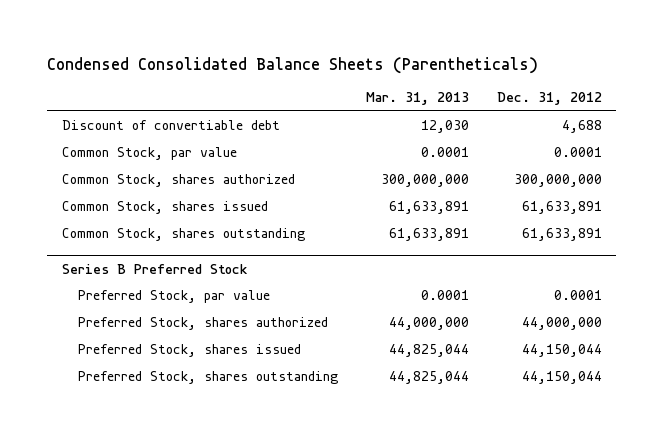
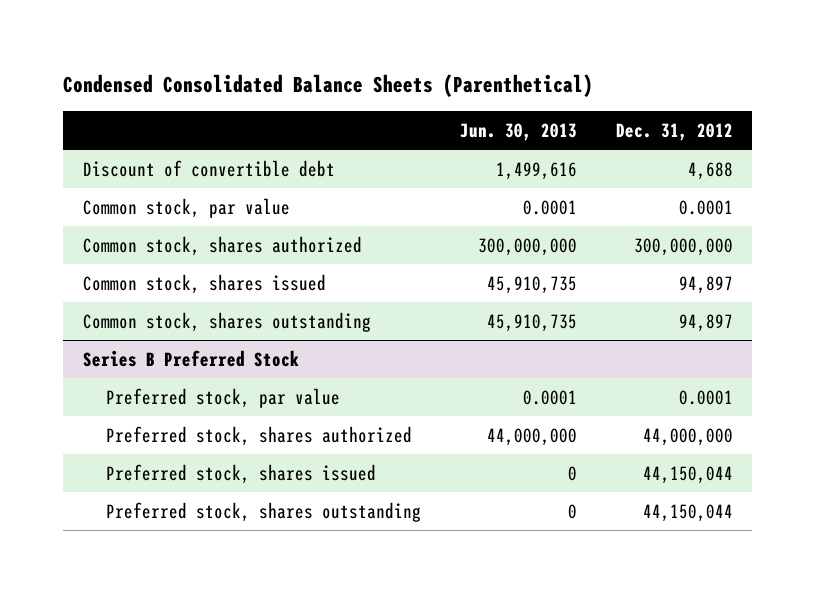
- Condensed Consolidated Balance Sheets (Parentheticals)
+ Condensed Consolidated Balance Sheets (Parenthetical)
- | Mar. 31, 2013 | Dec. 31, 2012
+ | Jun. 30, 2013 | Dec. 31, 2012
- Discount of convertiable debt | 12,030 | 4,688
- Common Stock, par value | 0.0001 | 0.0001
- Common Stock, shares authorized | 300,000,000 | 300,000,000
- Common Stock, shares issued | 61,633,891 | 61,633,891
- Common Stock, shares outstanding | 61,633,891 | 61,633,891
+ Discount of convertible debt | 1,499,616 | 4,688
+ Common stock, par value | 0.0001 | 0.0001
+ Common stock, shares authorized | 300,000,000 | 300,000,000
+ Common stock, shares issued | 45,910,735 | 94,897
+ Common stock, shares outstanding | 45,910,735 | 94,897
@ Series B Preferred Stock
- Preferred Stock, par value | 0.0001 | 0.0001
- Preferred Stock, shares authorized | 44,000,000 | 44,000,000
- Preferred Stock, shares issued | 44,825,044 | 44,150,044
- Preferred Stock, shares outstanding | 44,825,044 | 44,150,044
+ Preferred stock, par value | 0.0001 | 0.0001
+ Preferred stock, shares authorized | 44,000,000 | 44,000,000
+ Preferred stock, shares issued | 0 | 44,150,044
+ Preferred stock, shares outstanding | 0 | 44,150,044

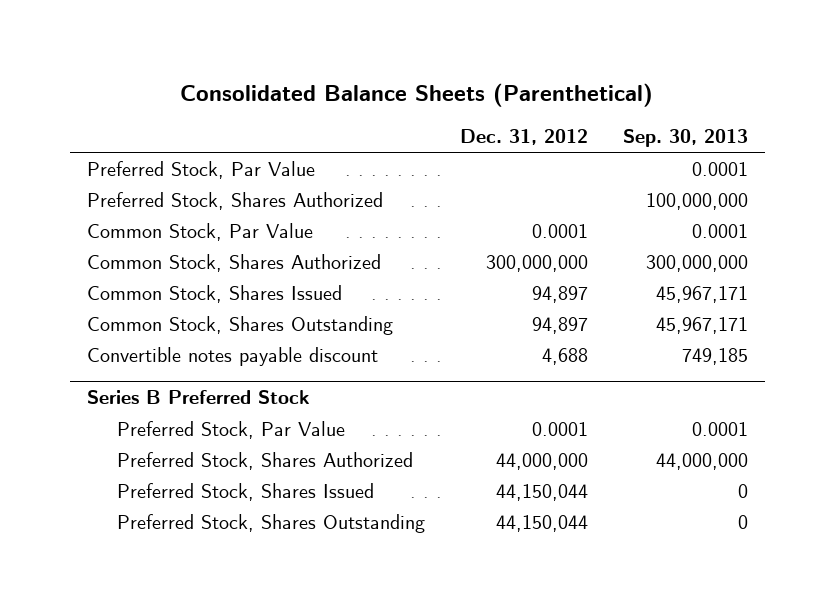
- Condensed Consolidated Balance Sheets (Parenthetical)
+ Consolidated Balance Sheets (Parenthetical)
- | Jun. 30, 2013 | Dec. 31, 2012
+ | Dec. 31, 2012 | Sep. 30, 2013
- Discount of convertible debt | 1,499,616 | 4,688
- Common stock, par value | 0.0001 | 0.0001
- Common stock, shares authorized | 300,000,000 | 300,000,000
- Common stock, shares issued | 45,910,735 | 94,897
- Common stock, shares outstanding | 45,910,735 | 94,897
+ Preferred Stock, Par Value | | 0.0001
+ Preferred Stock, Shares Authorized | | 100,000,000
+ Common Stock, Par Value | 0.0001 | 0.0001
+ Common Stock, Shares Authorized | 300,000,000 | 300,000,000
+ Common Stock, Shares Issued | 94,897 | 45,967,171
+ Common Stock, Shares Outstanding | 94,897 | 45,967,171
+ Convertible notes payable discount | 4,688 | 749,185
@ Series B Preferred Stock
- Preferred stock, par value | 0.0001 | 0.0001
- Preferred stock, shares authorized | 44,000,000 | 44,000,000
- Preferred stock, shares issued | 0 | 44,150,044
- Preferred stock, shares outstanding | 0 | 44,150,044
+ Preferred Stock, Par Value | 0.0001 | 0.0001
+ Preferred Stock, Shares Authorized | 44,000,000 | 44,000,000
+ Preferred Stock, Shares Issued | 44,150,044 | 0
+ Preferred Stock, Shares Outstanding | 44,150,044 | 0

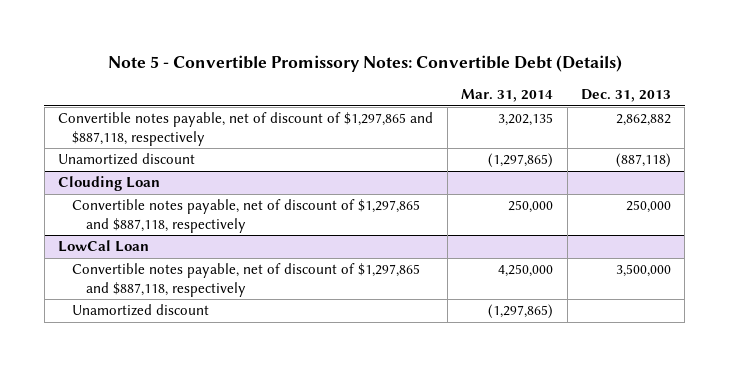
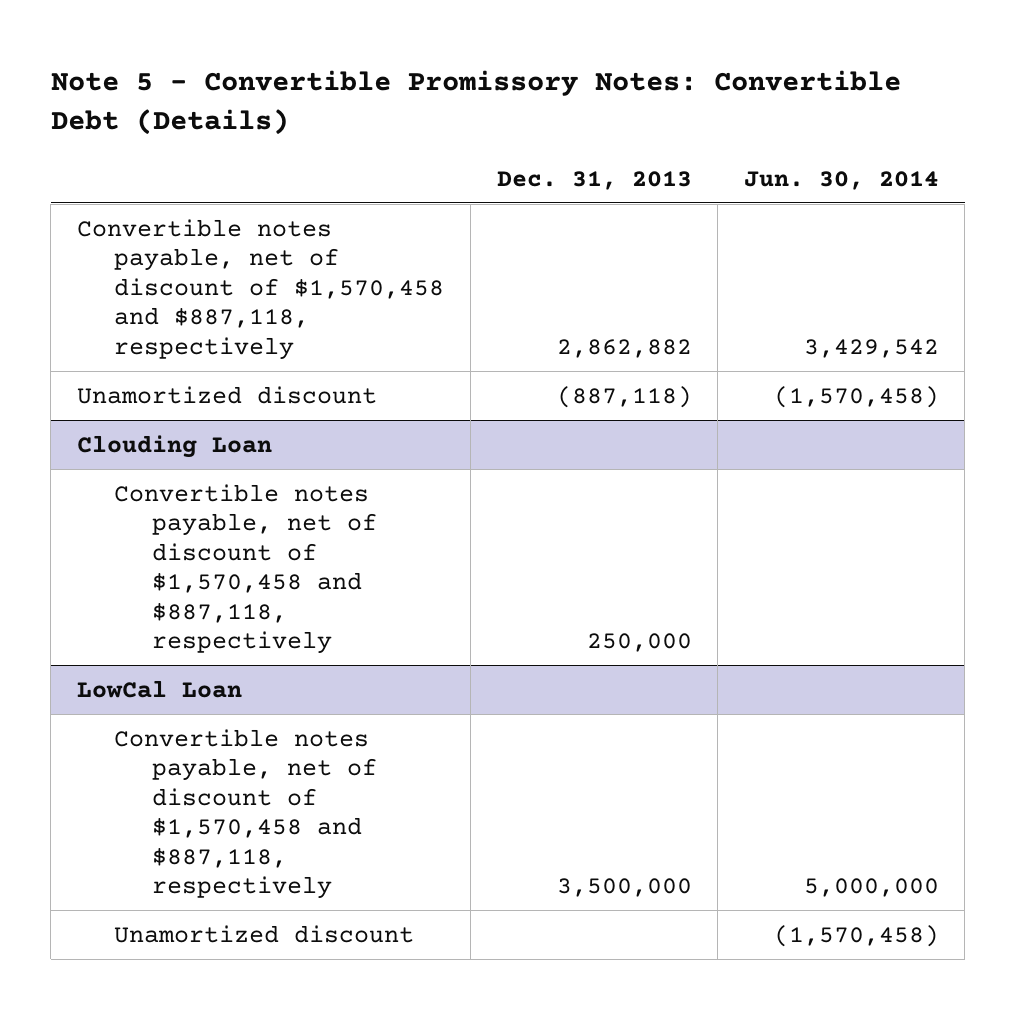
- | Mar. 31, 2014 | Dec. 31, 2013
+ | Dec. 31, 2013 | Jun. 30, 2014
- Convertible notes payable, net of discount of $1,297,865 and $887,118, respectively | 3,202,135 | 2,862,882
+ Convertible notes payable, net of discount of $1,570,458 and $887,118, respectively | 2,862,882 | 3,429,542
@ Clouding Loan
- Convertible notes payable, net of discount of $1,297,865 and $887,118, respectively | 250,000 | 250,000
+ Convertible notes payable, net of discount of $1,570,458 and $887,118, respectively | 250,000 |
@ LowCal Loan
- Convertible notes payable, net of discount of $1,297,865 and $887,118, respectively | 4,250,000 | 3,500,000
+ Convertible notes payable, net of discount of $1,570,458 and $887,118, respectively | 3,500,000 | 5,000,000

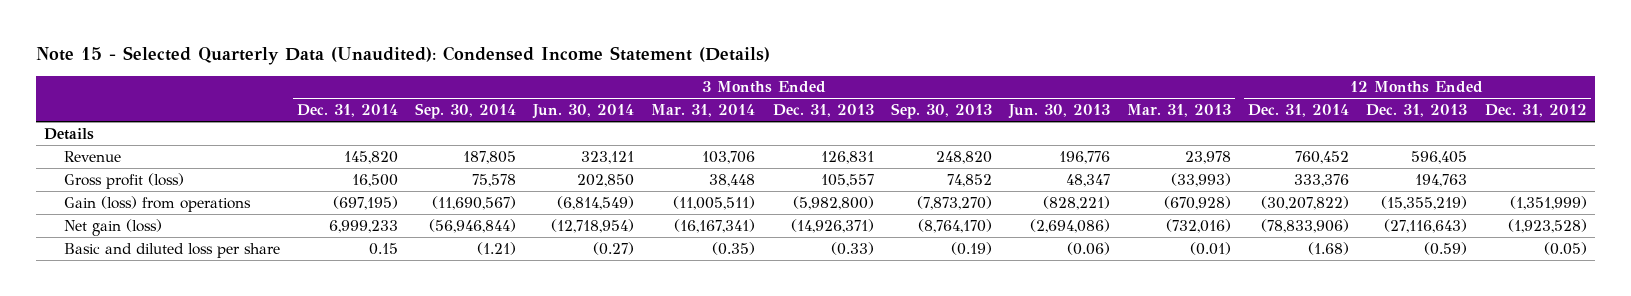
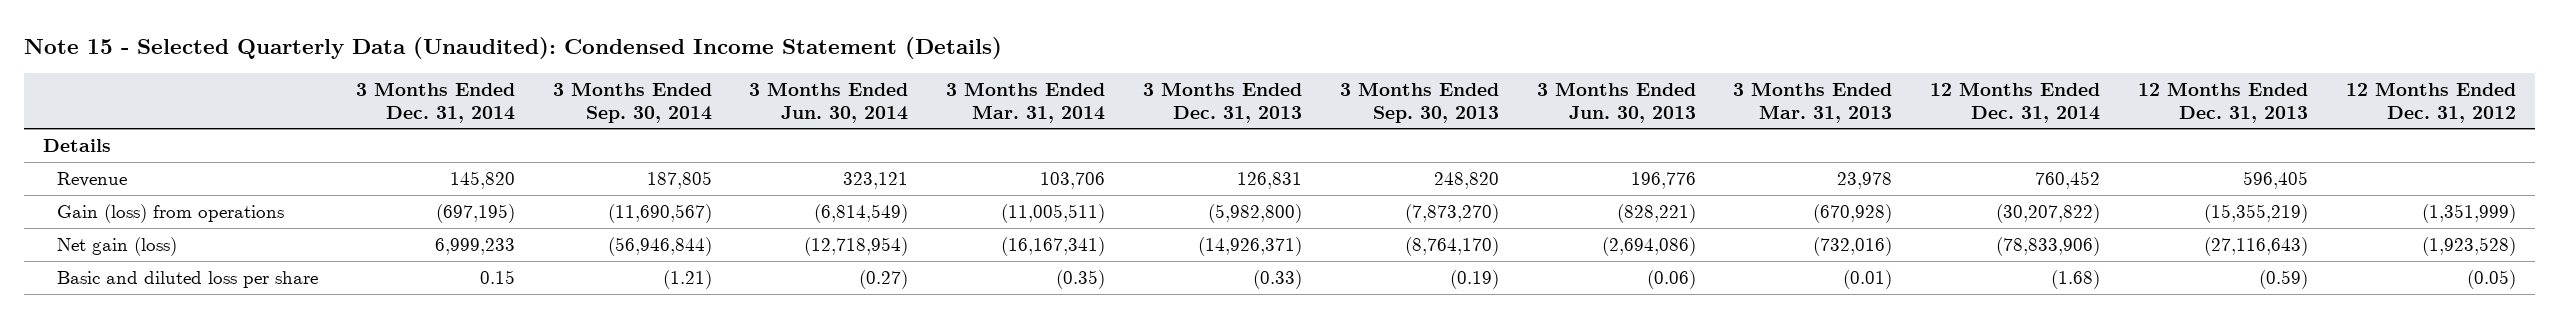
- Gross profit (loss) | 16,500 | 75,578 | 202,850 | 38,448 | 105,557 | 74,852 | 48,347 | (33,993) | 333,376 | 194,763 |

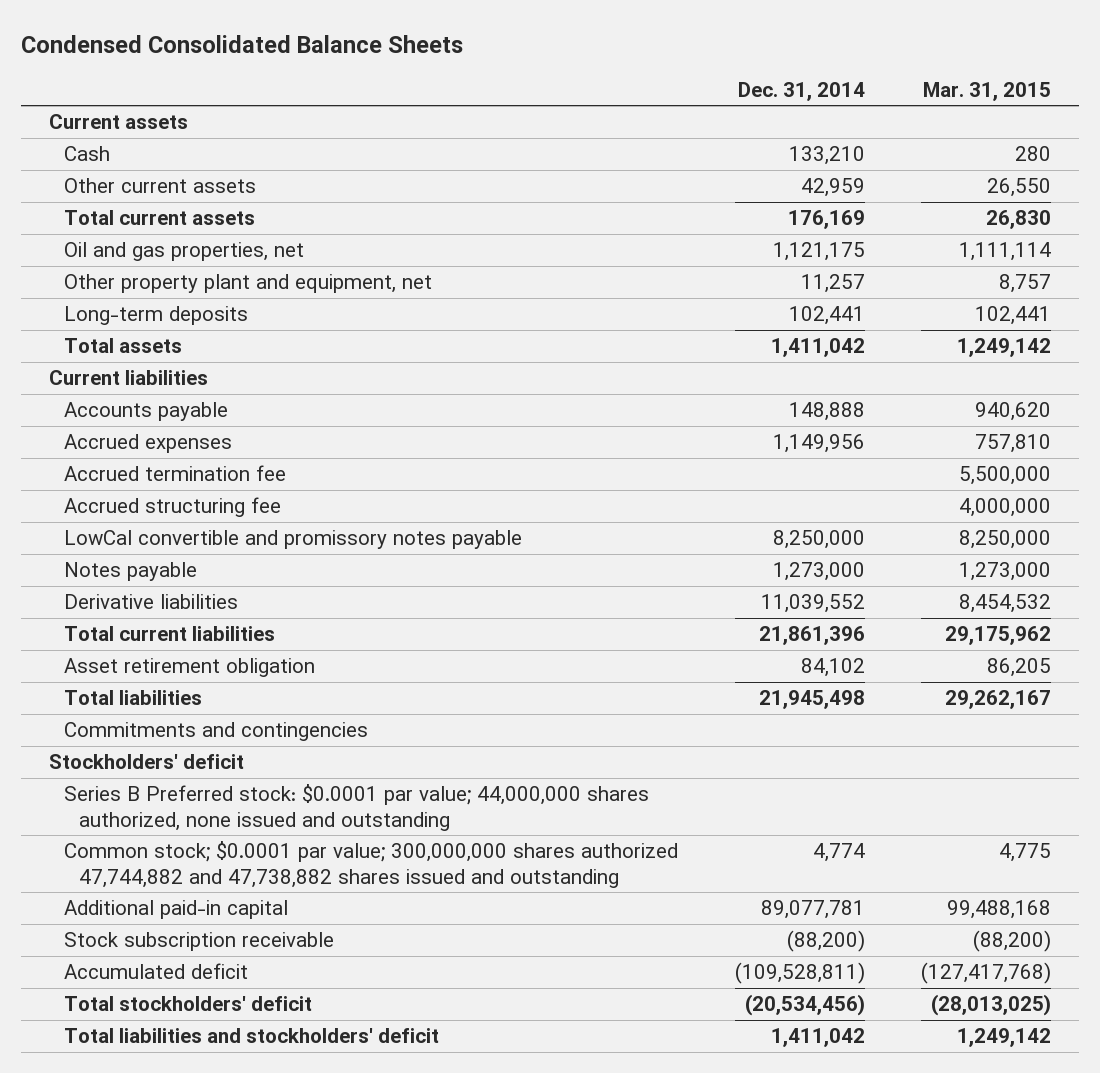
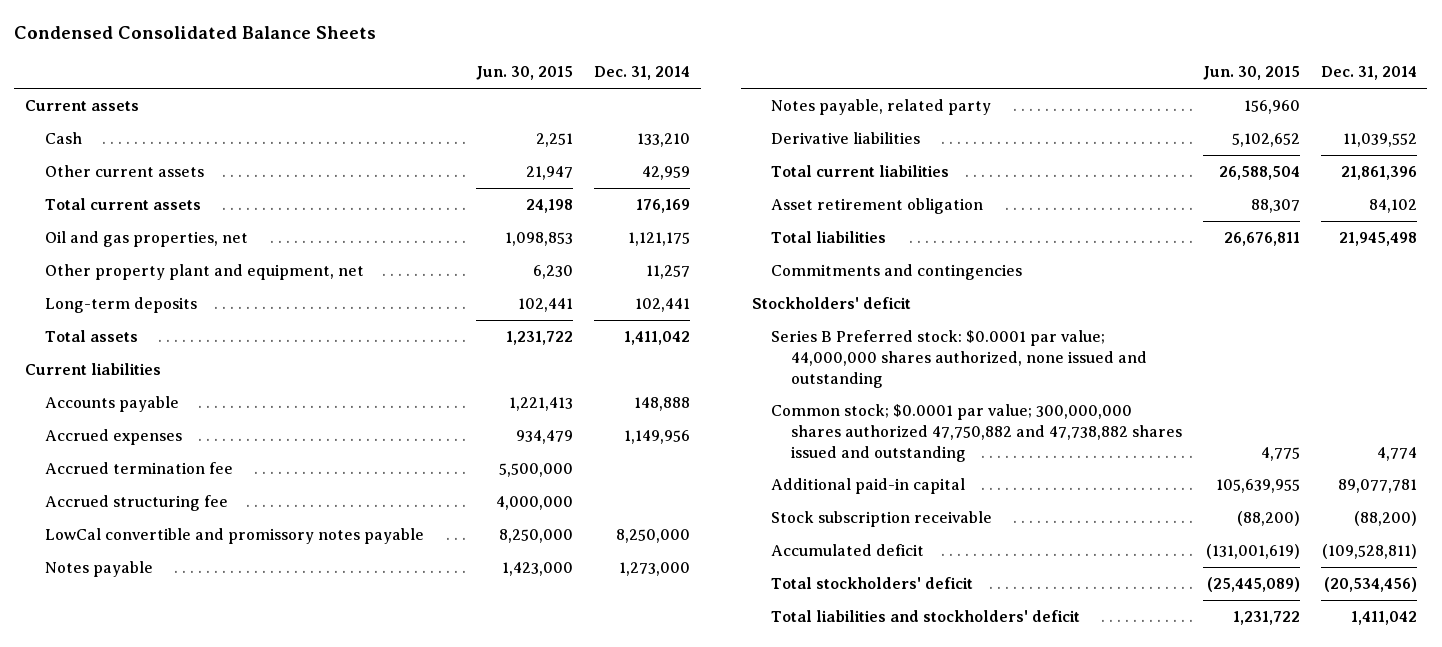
- | Dec. 31, 2014 | Mar. 31, 2015
+ | Jun. 30, 2015 | Dec. 31, 2014
+ Notes payable, related party | 156,960 |
- Common stock; $0.0001 par value; 300,000,000 shares authorized 47,744,882 and 47,738,882 shares issued and outstanding | 4,774 | 4,775
+ Common stock; $0.0001 par value; 300,000,000 shares authorized 47,750,882 and 47,738,882 shares issued and outstanding | 4,775 | 4,774

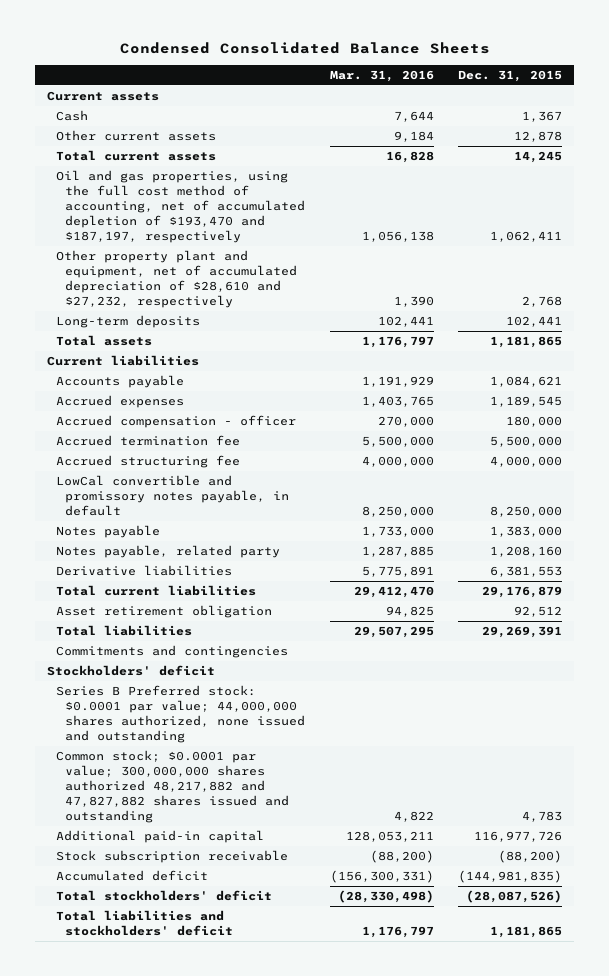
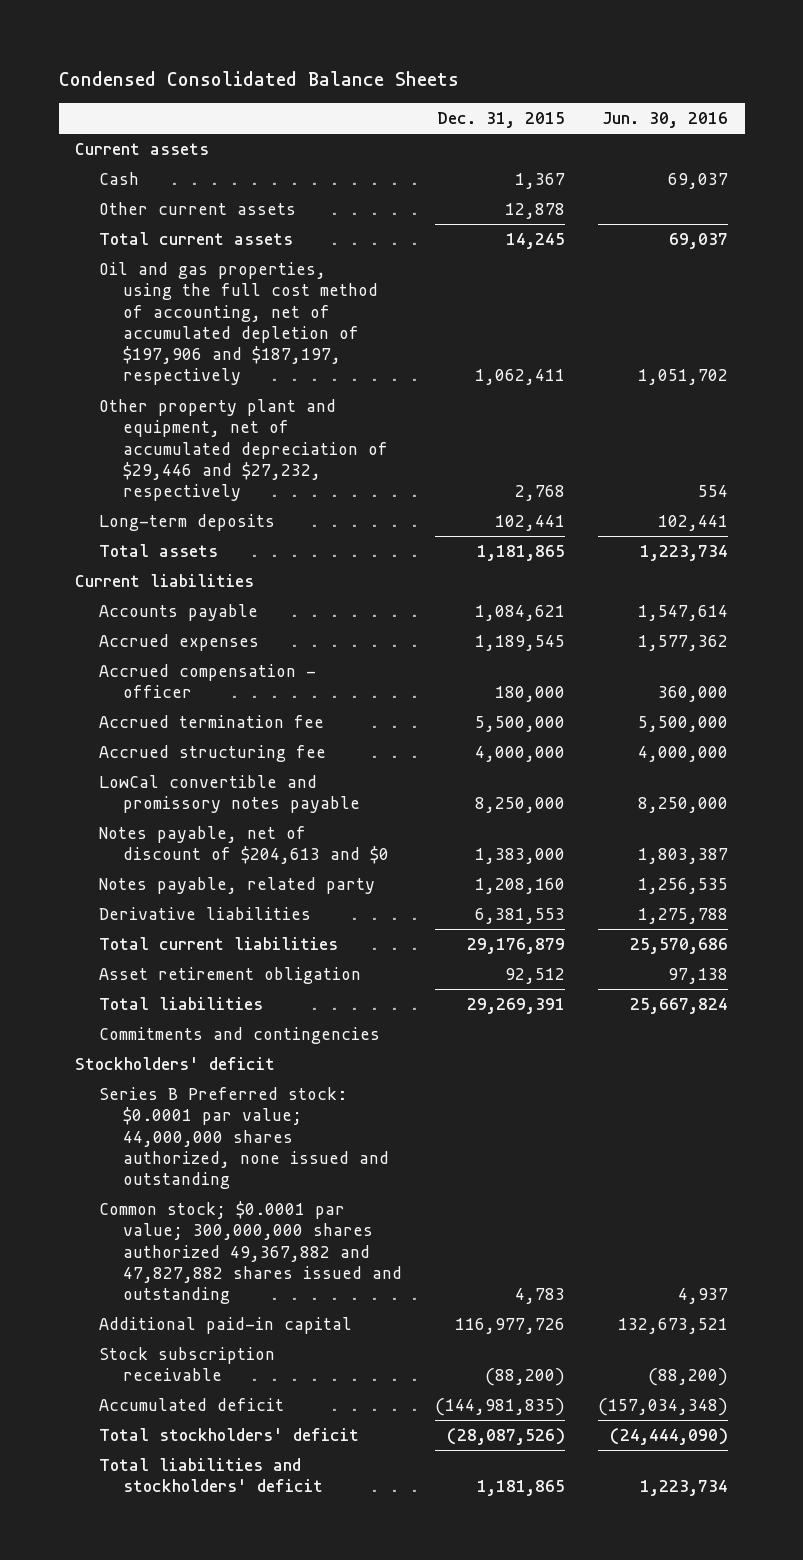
- | Mar. 31, 2016 | Dec. 31, 2015
+ | Dec. 31, 2015 | Jun. 30, 2016
- Oil and gas properties, using the full cost method of accounting, net of accumulated depletion of $193,470 and $187,197, respectively | 1,056,138 | 1,062,411
- Other property plant and equipment, net of accumulated depreciation of $28,610 and $27,232, respectively | 1,390 | 2,768
+ Oil and gas properties, using the full cost method of accounting, net of accumulated depletion of $197,906 and $187,197, respectively | 1,062,411 | 1,051,702
+ Other property plant and equipment, net of accumulated depreciation of $29,446 and $27,232, respectively | 2,768 | 554
- LowCal convertible and promissory notes payable, in default | 8,250,000 | 8,250,000
- Notes payable | 1,733,000 | 1,383,000
+ LowCal convertible and promissory notes payable | 8,250,000 | 8,250,000
+ Notes payable, net of discount of $204,613 and $0 | 1,383,000 | 1,803,387
- Common stock; $0.0001 par value; 300,000,000 shares authorized 48,217,882 and 47,827,882 shares issued and outstanding | 4,822 | 4,783
+ Common stock; $0.0001 par value; 300,000,000 shares authorized 49,367,882 and 47,827,882 shares issued and outstanding | 4,783 | 4,937

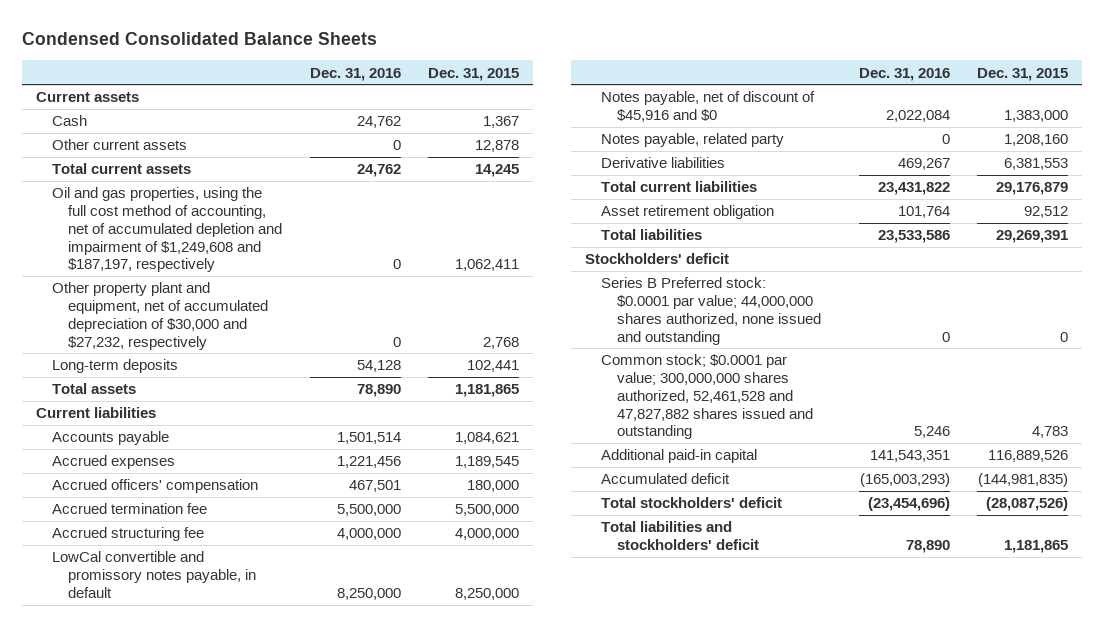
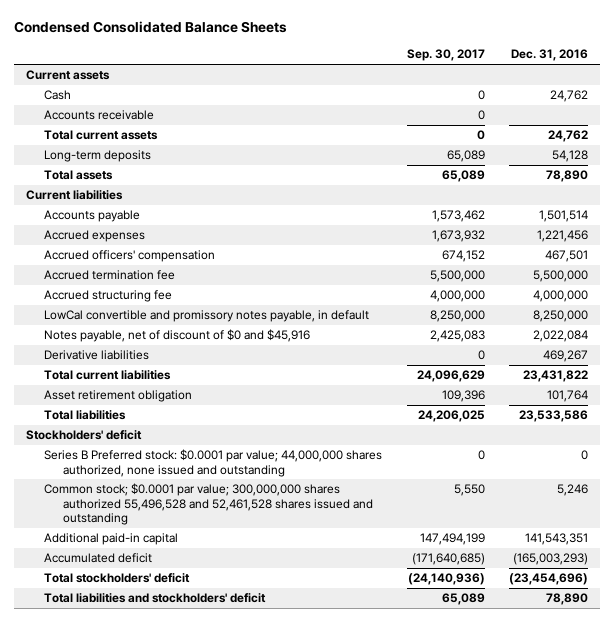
- | Dec. 31, 2016 | Dec. 31, 2015
+ | Sep. 30, 2017 | Dec. 31, 2016
- Other current assets | 0 | 12,878
+ Accounts receivable | 0 |
- Oil and gas properties, using the full cost method of accounting, net of accumulated depletion and impairment of $1,249,608 and $187,197, respectively | 0 | 1,062,411
- Other property plant and equipment, net of accumulated depreciation of $30,000 and $27,232, respectively | 0 | 2,768
- Notes payable, net of discount of $45,916 and $0 | 2,022,084 | 1,383,000
- Notes payable, related party | 0 | 1,208,160
+ Notes payable, net of discount of $0 and $45,916 | 2,425,083 | 2,022,084
- Common stock; $0.0001 par value; 300,000,000 shares authorized, 52,461,528 and 47,827,882 shares issued and outstanding | 5,246 | 4,783
+ Common stock; $0.0001 par value; 300,000,000 shares authorized 55,496,528 and 52,461,528 shares issued and outstanding | 5,550 | 5,246

